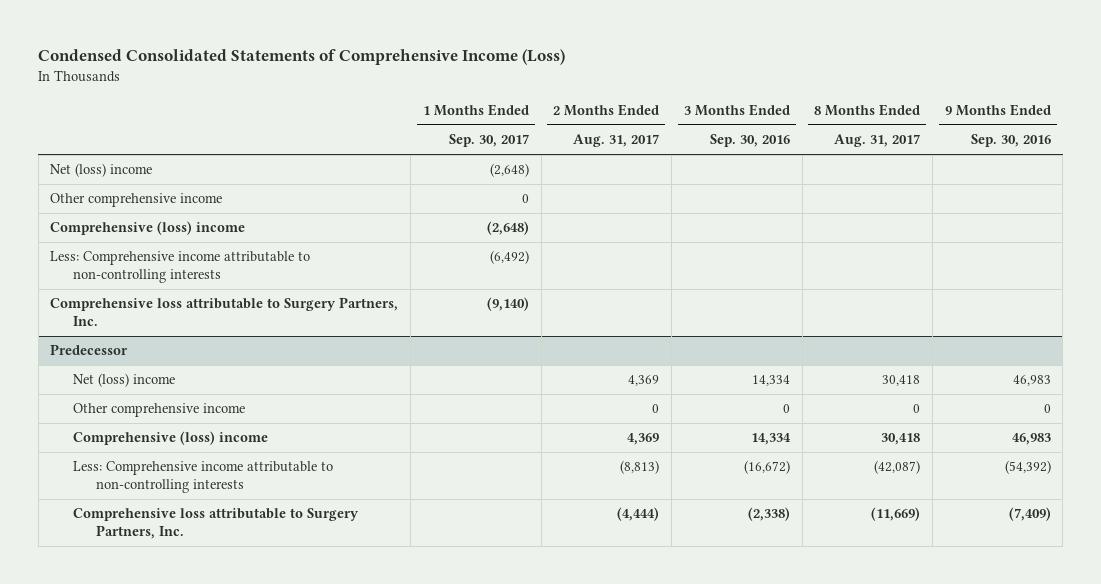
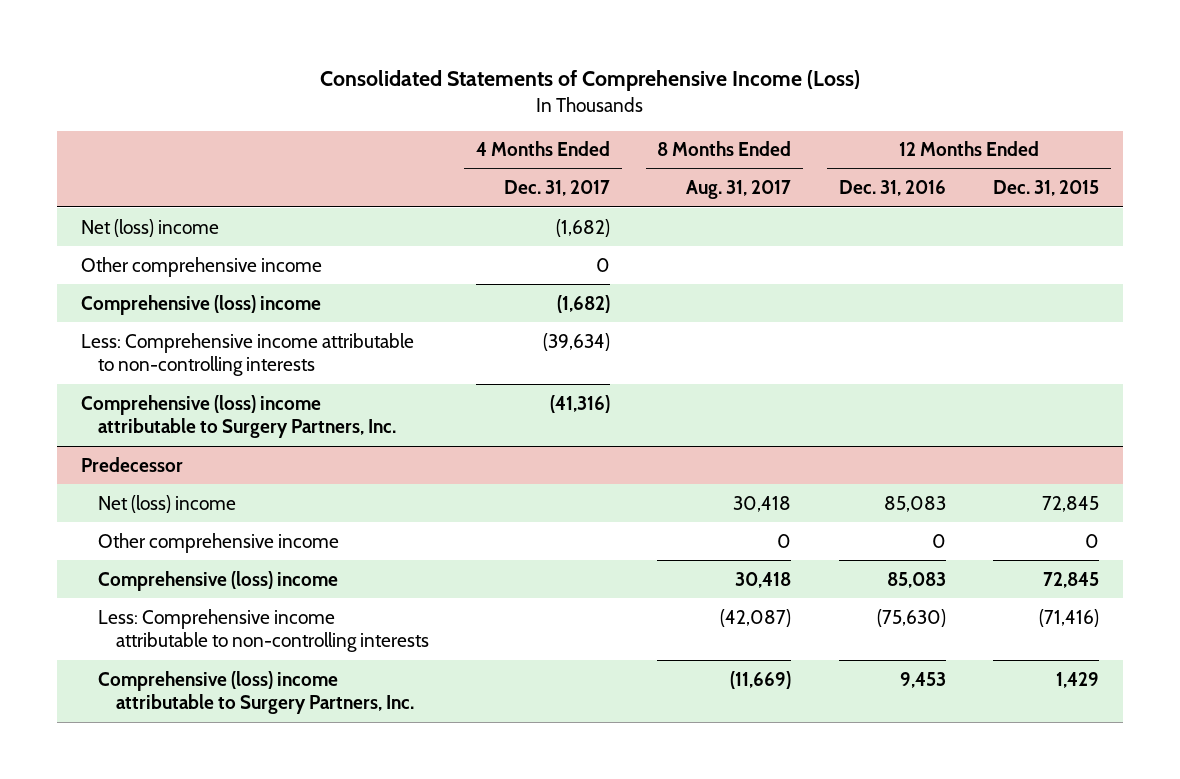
- Condensed Consolidated Statements of Comprehensive Income (Loss)
+ Consolidated Statements of Comprehensive Income (Loss)
- | 1 Months Ended Sep. 30, 2017 | 2 Months Ended Aug. 31, 2017 | 3 Months Ended Sep. 30, 2016 | 8 Months Ended Aug. 31, 2017 | 9 Months Ended Sep. 30, 2016
+ | 4 Months Ended Dec. 31, 2017 | 8 Months Ended Aug. 31, 2017 | 12 Months Ended Dec. 31, 2016 | 12 Months Ended Dec. 31, 2015
- Comprehensive loss attributable to Surgery Partners, Inc. | (9,140) | | | |
+ Comprehensive (loss) income attributable to Surgery Partners, Inc. | (41,316) | | |
@ Predecessor
- Comprehensive loss attributable to Surgery Partners, Inc. | | (4,444) | (2,338) | (11,669) | (7,409)
+ Comprehensive (loss) income attributable to Surgery Partners, Inc. | | (11,669) | 9,453 | 1,429

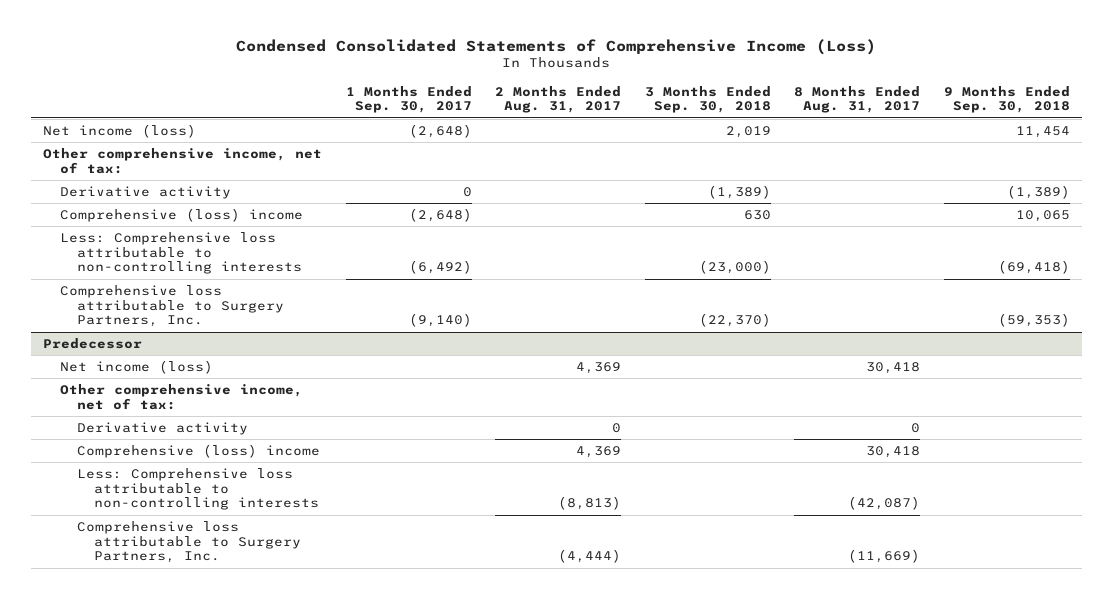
- Consolidated Statements of Comprehensive Income (Loss)
+ Condensed Consolidated Statements of Comprehensive Income (Loss)
- | 4 Months Ended Dec. 31, 2017 | 8 Months Ended Aug. 31, 2017 | 12 Months Ended Dec. 31, 2016 | 12 Months Ended Dec. 31, 2015
+ | 1 Months Ended Sep. 30, 2017 | 2 Months Ended Aug. 31, 2017 | 3 Months Ended Sep. 30, 2018 | 8 Months Ended Aug. 31, 2017 | 9 Months Ended Sep. 30, 2018
- Net (loss) income | (1,682) | | |
- Other comprehensive income | 0 | | |
+ Net income (loss) | (2,648) | | 2,019 | | 11,454
+ Other comprehensive income, net of tax:
+ Derivative activity | 0 | | (1,389) | | (1,389)
- Less: Comprehensive income attributable to non-controlling interests | (39,634) | | |
- Comprehensive (loss) income attributable to Surgery Partners, Inc. | (41,316) | | |
+ Less: Comprehensive loss attributable to non-controlling interests | (6,492) | | (23,000) | | (69,418)
+ Comprehensive loss attributable to Surgery Partners, Inc. | (9,140) | | (22,370) | | (59,353)
@ Predecessor
- Net (loss) income | | 30,418 | 85,083 | 72,845
- Other comprehensive income | | 0 | 0 | 0
+ Net income (loss) | | 4,369 | | 30,418 |
+ Other comprehensive income, net of tax:
+ Derivative activity | | 0 | | 0 |
- Less: Comprehensive income attributable to non-controlling interests | | (42,087) | (75,630) | (71,416)
- Comprehensive (loss) income attributable to Surgery Partners, Inc. | | (11,669) | 9,453 | 1,429
+ Less: Comprehensive loss attributable to non-controlling interests | | (8,813) | | (42,087) |
+ Comprehensive loss attributable to Surgery Partners, Inc. | | (4,444) | | (11,669) |

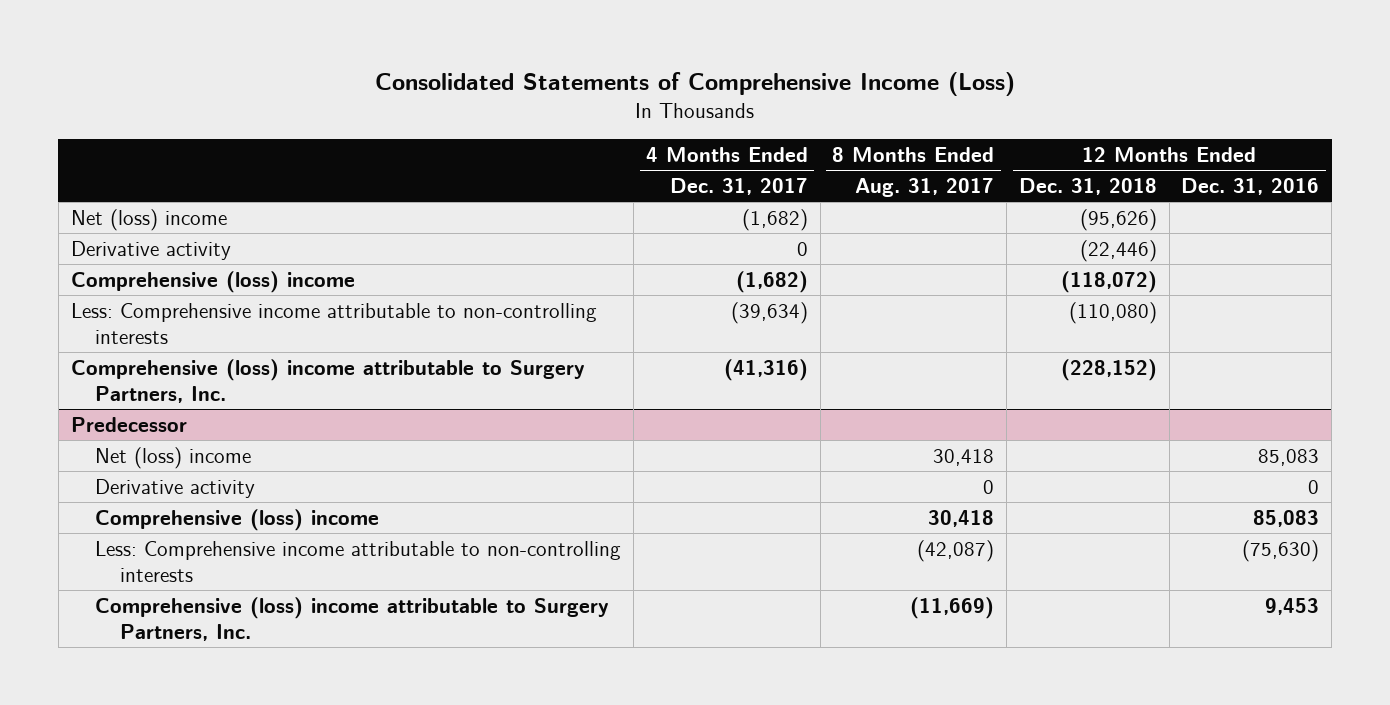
- Condensed Consolidated Statements of Comprehensive Income (Loss)
+ Consolidated Statements of Comprehensive Income (Loss)
- | 1 Months Ended Sep. 30, 2017 | 2 Months Ended Aug. 31, 2017 | 3 Months Ended Sep. 30, 2018 | 8 Months Ended Aug. 31, 2017 | 9 Months Ended Sep. 30, 2018
+ | 4 Months Ended Dec. 31, 2017 | 8 Months Ended Aug. 31, 2017 | 12 Months Ended Dec. 31, 2018 | 12 Months Ended Dec. 31, 2016
- Net income (loss) | (2,648) | | 2,019 | | 11,454
- Other comprehensive income, net of tax:
+ Net (loss) income | (1,682) | | (95,626) |
- Less: Comprehensive loss attributable to non-controlling interests | (6,492) | | (23,000) | | (69,418)
- Comprehensive loss attributable to Surgery Partners, Inc. | (9,140) | | (22,370) | | (59,353)
+ Less: Comprehensive income attributable to non-controlling interests | (39,634) | | (110,080) |
+ Comprehensive (loss) income attributable to Surgery Partners, Inc. | (41,316) | | (228,152) |
@ Predecessor
- Net income (loss) | | 4,369 | | 30,418 |
- Other comprehensive income, net of tax:
+ Net (loss) income | | 30,418 | | 85,083
- Less: Comprehensive loss attributable to non-controlling interests | | (8,813) | | (42,087) |
- Comprehensive loss attributable to Surgery Partners, Inc. | | (4,444) | | (11,669) |
+ Less: Comprehensive income attributable to non-controlling interests | | (42,087) | | (75,630)
+ Comprehensive (loss) income attributable to Surgery Partners, Inc. | | (11,669) | | 9,453

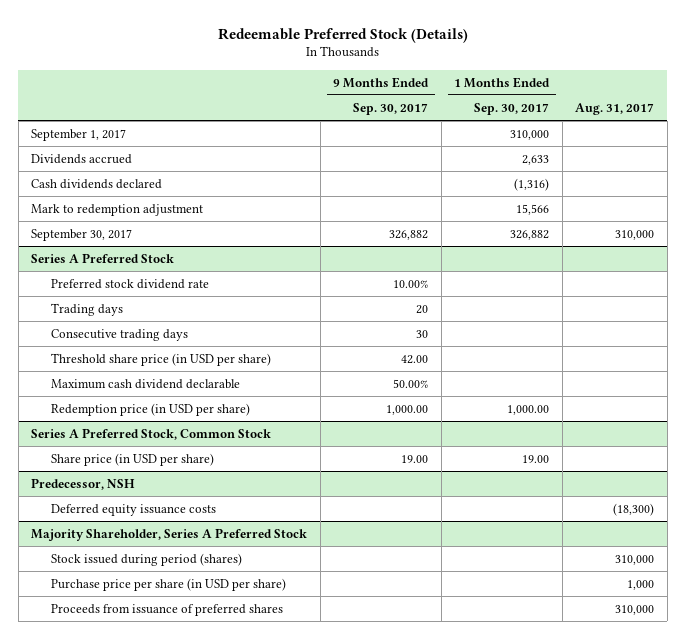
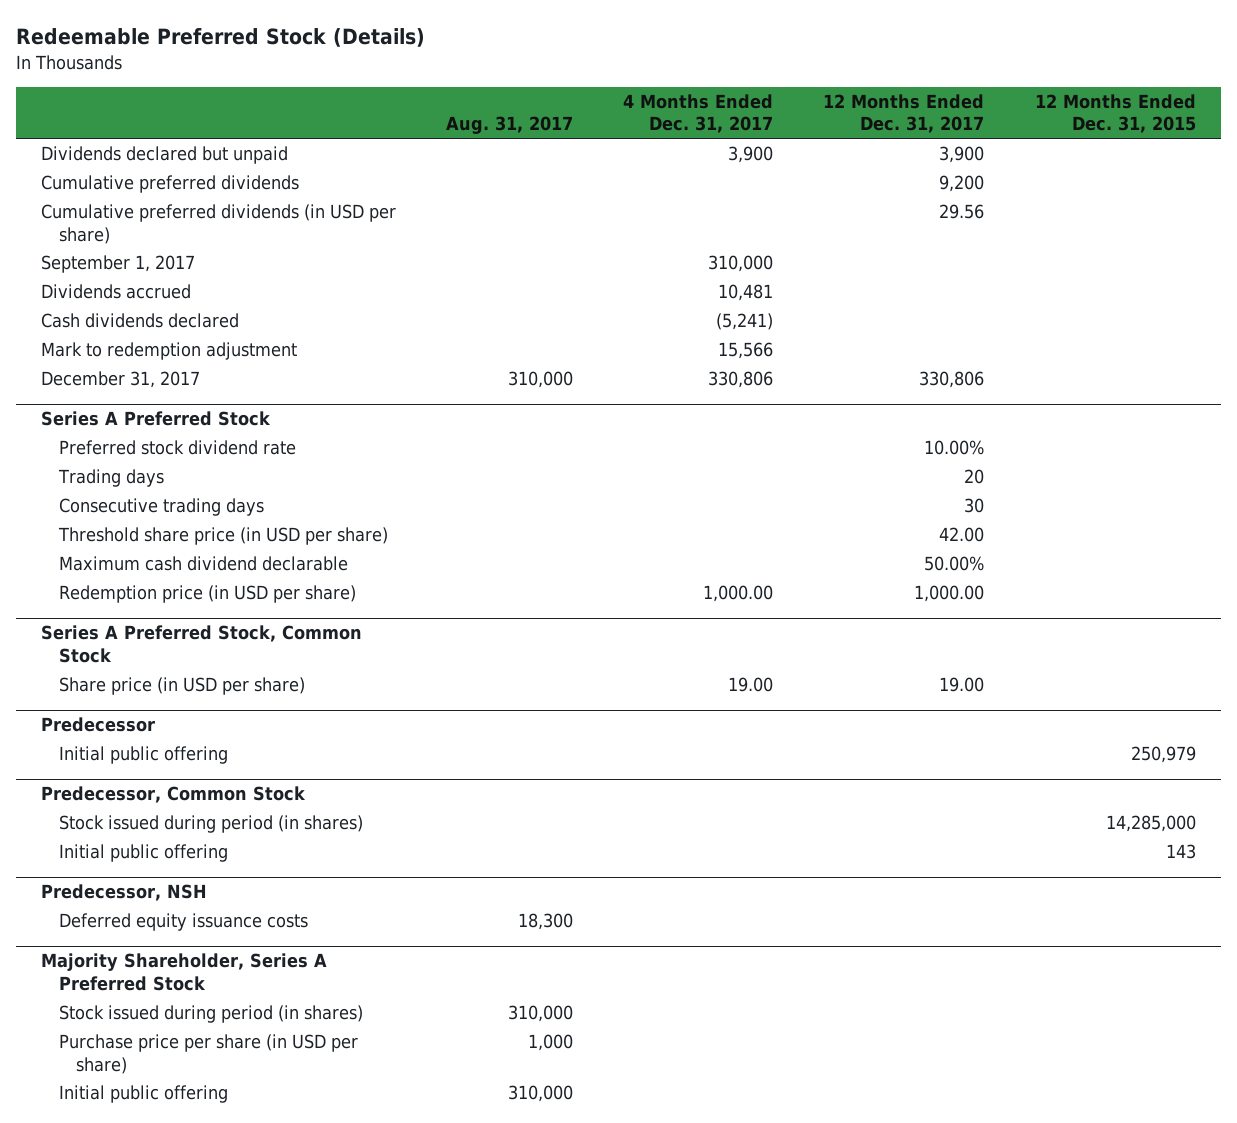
- | 9 Months Ended Sep. 30, 2017 | 1 Months Ended Sep. 30, 2017 | Aug. 31, 2017
+ | Aug. 31, 2017 | 4 Months Ended Dec. 31, 2017 | 12 Months Ended Dec. 31, 2017 | 12 Months Ended Dec. 31, 2015
+ Dividends declared but unpaid | | 3,900 | 3,900 |
+ Cumulative preferred dividends | | | 9,200 |
+ Cumulative preferred dividends (in USD per share) | | | 29.56 |
- September 30, 2017 | 326,882 | 326,882 | 310,000
+ December 31, 2017 | 310,000 | 330,806 | 330,806 |
+ Predecessor
+ Initial public offering | | | | 250,979
+ Predecessor, Common Stock
+ Stock issued during period (in shares) | | | | 14,285,000
+ Initial public offering | | | | 143
@ Predecessor, NSH
- Deferred equity issuance costs | | | (18,300)
+ Deferred equity issuance costs | 18,300 | | |
@ Majority Shareholder, Series A Preferred Stock
- Stock issued during period (shares) | | | 310,000
+ Stock issued during period (in shares) | 310,000 | | |
- Proceeds from issuance of preferred shares | | | 310,000
+ Initial public offering | 310,000 | | |

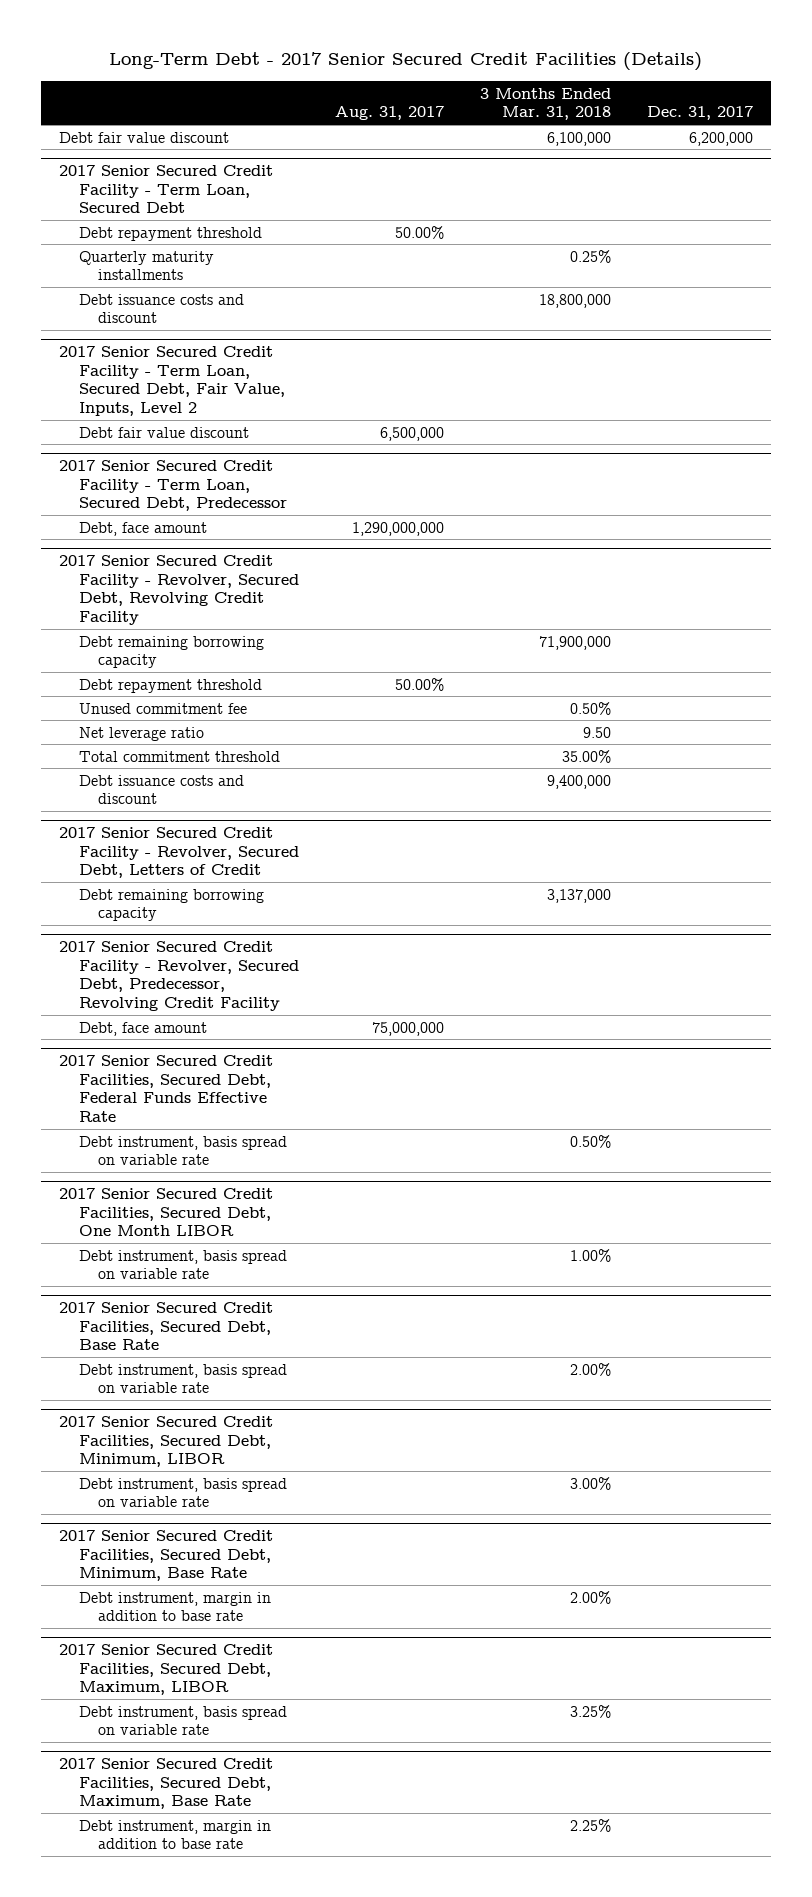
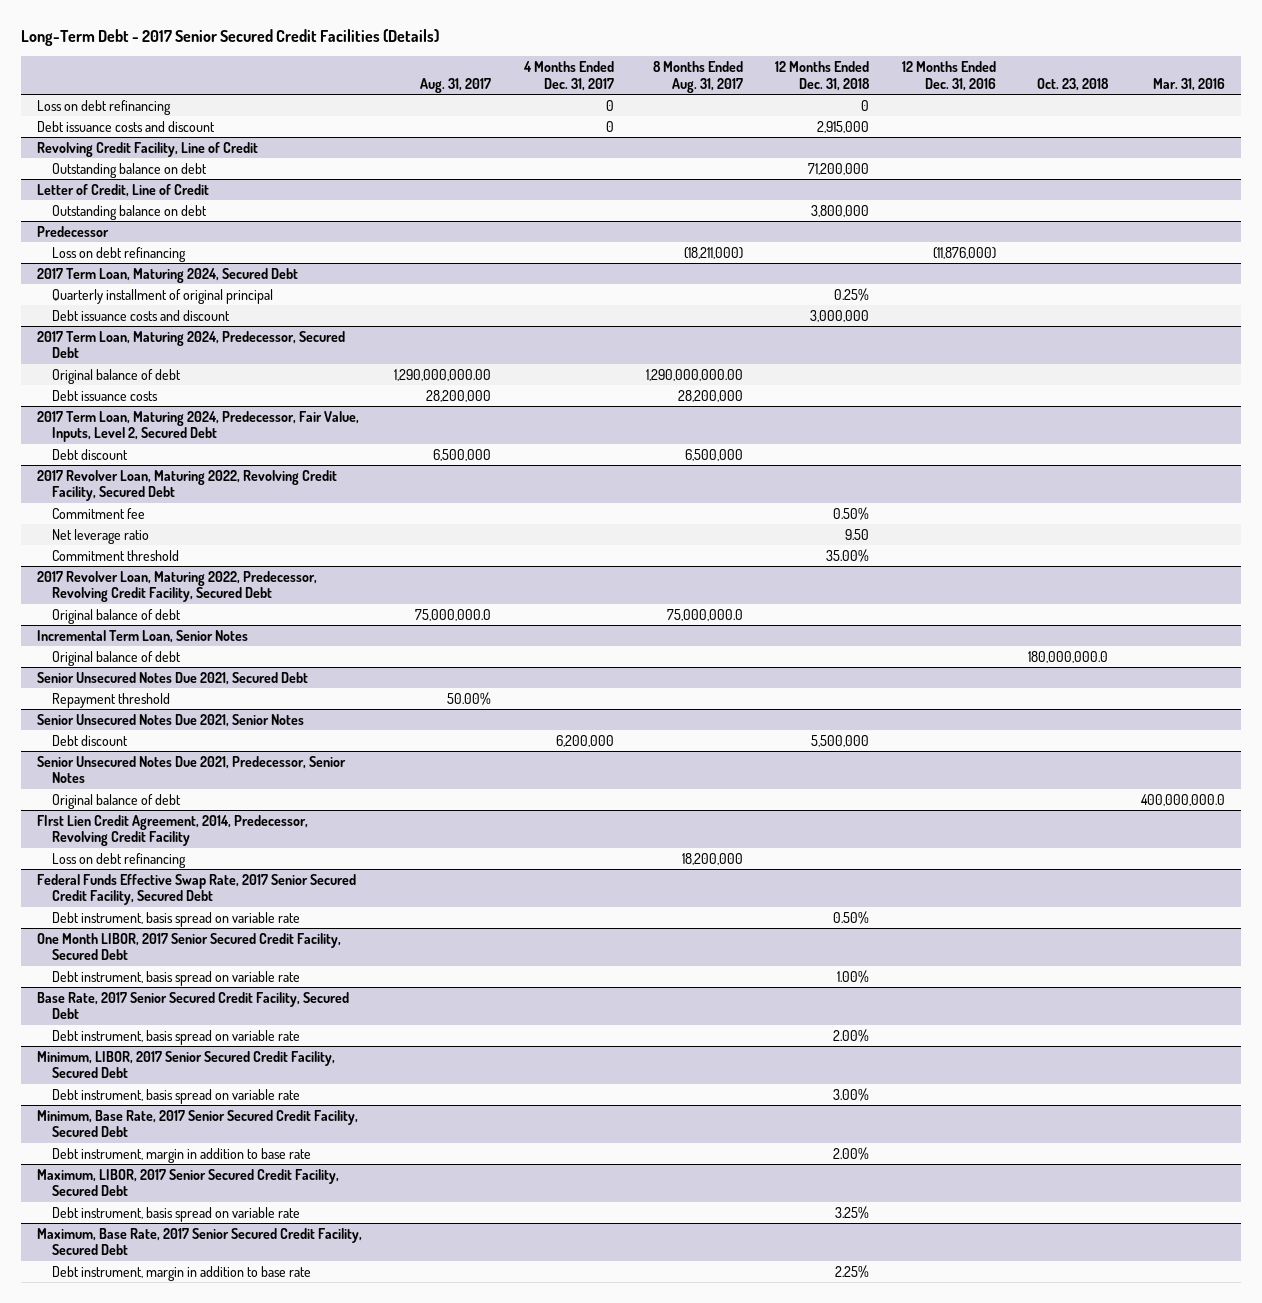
- | Aug. 31, 2017 | 3 Months Ended Mar. 31, 2018 | Dec. 31, 2017
+ | Aug. 31, 2017 | 4 Months Ended Dec. 31, 2017 | 8 Months Ended Aug. 31, 2017 | 12 Months Ended Dec. 31, 2018 | 12 Months Ended Dec. 31, 2016 | Oct. 23, 2018 | Mar. 31, 2016
- Debt fair value discount | | 6,100,000 | 6,200,000
- 2017 Senior Secured Credit Facility - Term Loan, Secured Debt
- Debt repayment threshold | 50.00% | |
- Quarterly maturity installments | | 0.25% |
+ Loss on debt refinancing | | 0 | | 0 | | |
+ Debt issuance costs and discount | | 0 | | 2,915,000 | | |
+ Revolving Credit Facility, Line of Credit
+ Outstanding balance on debt | | | | 71,200,000 | | |
+ Letter of Credit, Line of Credit
+ Outstanding balance on debt | | | | 3,800,000 | | |
+ Predecessor
+ Loss on debt refinancing | | | (18,211,000) | | (11,876,000) | |
+ 2017 Term Loan, Maturing 2024, Secured Debt
+ Quarterly installment of original principal | | | | 0.25% | | |
- 2017 Senior Secured Credit Facility - Term Loan, Secured Debt, Fair Value, Inputs, Level 2
- Debt fair value discount | 6,500,000 | |
- 2017 Senior Secured Credit Facility - Term Loan, Secured Debt, Predecessor
- Debt, face amount | 1,290,000,000 | |
- 2017 Senior Secured Credit Facility - Revolver, Secured Debt, Revolving Credit Facility
- Debt remaining borrowing capacity | | 71,900,000 |
- Debt repayment threshold | 50.00% | |
- Unused commitment fee | | 0.50% |
+ 2017 Term Loan, Maturing 2024, Predecessor, Secured Debt
+ Original balance of debt | 1,290,000,000.00 | | 1,290,000,000.00 | | | |
+ Debt issuance costs | 28,200,000 | | 28,200,000 | | | |
+ 2017 Term Loan, Maturing 2024, Predecessor, Fair Value, Inputs, Level 2, Secured Debt
+ Debt discount | 6,500,000 | | 6,500,000 | | | |
+ 2017 Revolver Loan, Maturing 2022, Revolving Credit Facility, Secured Debt
+ Commitment fee | | | | 0.50% | | |
- Total commitment threshold | | 35.00% |
- Debt issuance costs and discount | | 9,400,000 |
- 2017 Senior Secured Credit Facility - Revolver, Secured Debt, Letters of Credit
- Debt remaining borrowing capacity | | 3,137,000 |
- 2017 Senior Secured Credit Facility - Revolver, Secured Debt, Predecessor, Revolving Credit Facility
- Debt, face amount | 75,000,000 | |
- 2017 Senior Secured Credit Facilities, Secured Debt, Federal Funds Effective Rate
+ Commitment threshold | | | | 35.00% | | |
+ 2017 Revolver Loan, Maturing 2022, Predecessor, Revolving Credit Facility, Secured Debt
+ Original balance of debt | 75,000,000.0 | | 75,000,000.0 | | | |
+ Incremental Term Loan, Senior Notes
+ Original balance of debt | | | | | | 180,000,000.0 |
+ Senior Unsecured Notes Due 2021, Secured Debt
+ Repayment threshold | 50.00% | | | | | |
+ Senior Unsecured Notes Due 2021, Senior Notes
+ Debt discount | | 6,200,000 | | 5,500,000 | | |
+ Senior Unsecured Notes Due 2021, Predecessor, Senior Notes
+ Original balance of debt | | | | | | | 400,000,000.0
+ FIrst Lien Credit Agreement, 2014, Predecessor, Revolving Credit Facility
+ Loss on debt refinancing | | | 18,200,000 | | | |
+ Federal Funds Effective Swap Rate, 2017 Senior Secured Credit Facility, Secured Debt
- 2017 Senior Secured Credit Facilities, Secured Debt, One Month LIBOR
+ One Month LIBOR, 2017 Senior Secured Credit Facility, Secured Debt
- 2017 Senior Secured Credit Facilities, Secured Debt, Base Rate
+ Base Rate, 2017 Senior Secured Credit Facility, Secured Debt
- 2017 Senior Secured Credit Facilities, Secured Debt, Minimum, LIBOR
+ Minimum, LIBOR, 2017 Senior Secured Credit Facility, Secured Debt
- 2017 Senior Secured Credit Facilities, Secured Debt, Minimum, Base Rate
+ Minimum, Base Rate, 2017 Senior Secured Credit Facility, Secured Debt
- 2017 Senior Secured Credit Facilities, Secured Debt, Maximum, LIBOR
+ Maximum, LIBOR, 2017 Senior Secured Credit Facility, Secured Debt
- 2017 Senior Secured Credit Facilities, Secured Debt, Maximum, Base Rate
+ Maximum, Base Rate, 2017 Senior Secured Credit Facility, Secured Debt

